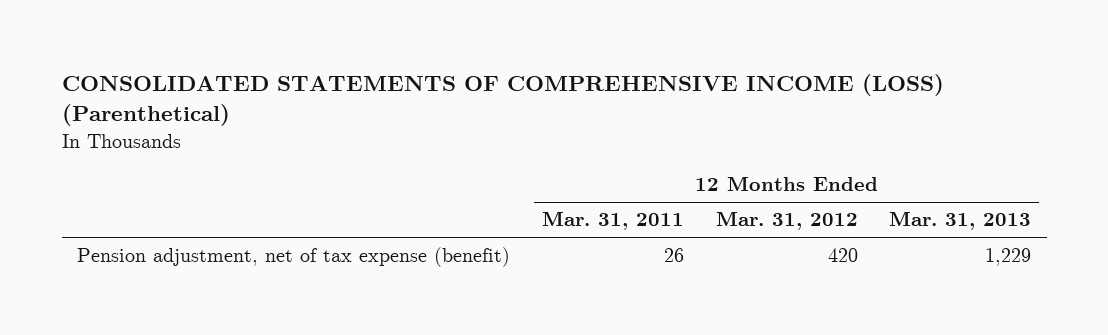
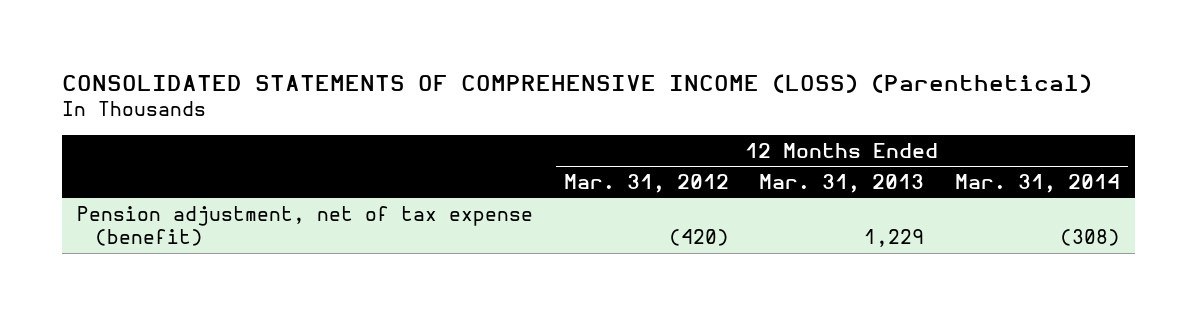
- | 12 Months Ended Mar. 31, 2011 | 12 Months Ended Mar. 31, 2012 | 12 Months Ended Mar. 31, 2013
+ | 12 Months Ended Mar. 31, 2012 | 12 Months Ended Mar. 31, 2013 | 12 Months Ended Mar. 31, 2014
- Pension adjustment, net of tax expense (benefit) | 26 | 420 | 1,229
+ Pension adjustment, net of tax expense (benefit) | (420) | 1,229 | (308)

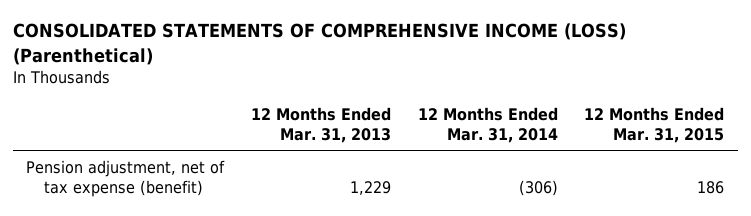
- | 12 Months Ended Mar. 31, 2012 | 12 Months Ended Mar. 31, 2013 | 12 Months Ended Mar. 31, 2014
+ | 12 Months Ended Mar. 31, 2013 | 12 Months Ended Mar. 31, 2014 | 12 Months Ended Mar. 31, 2015
- Pension adjustment, net of tax expense (benefit) | (420) | 1,229 | (308)
+ Pension adjustment, net of tax expense (benefit) | 1,229 | (306) | 186

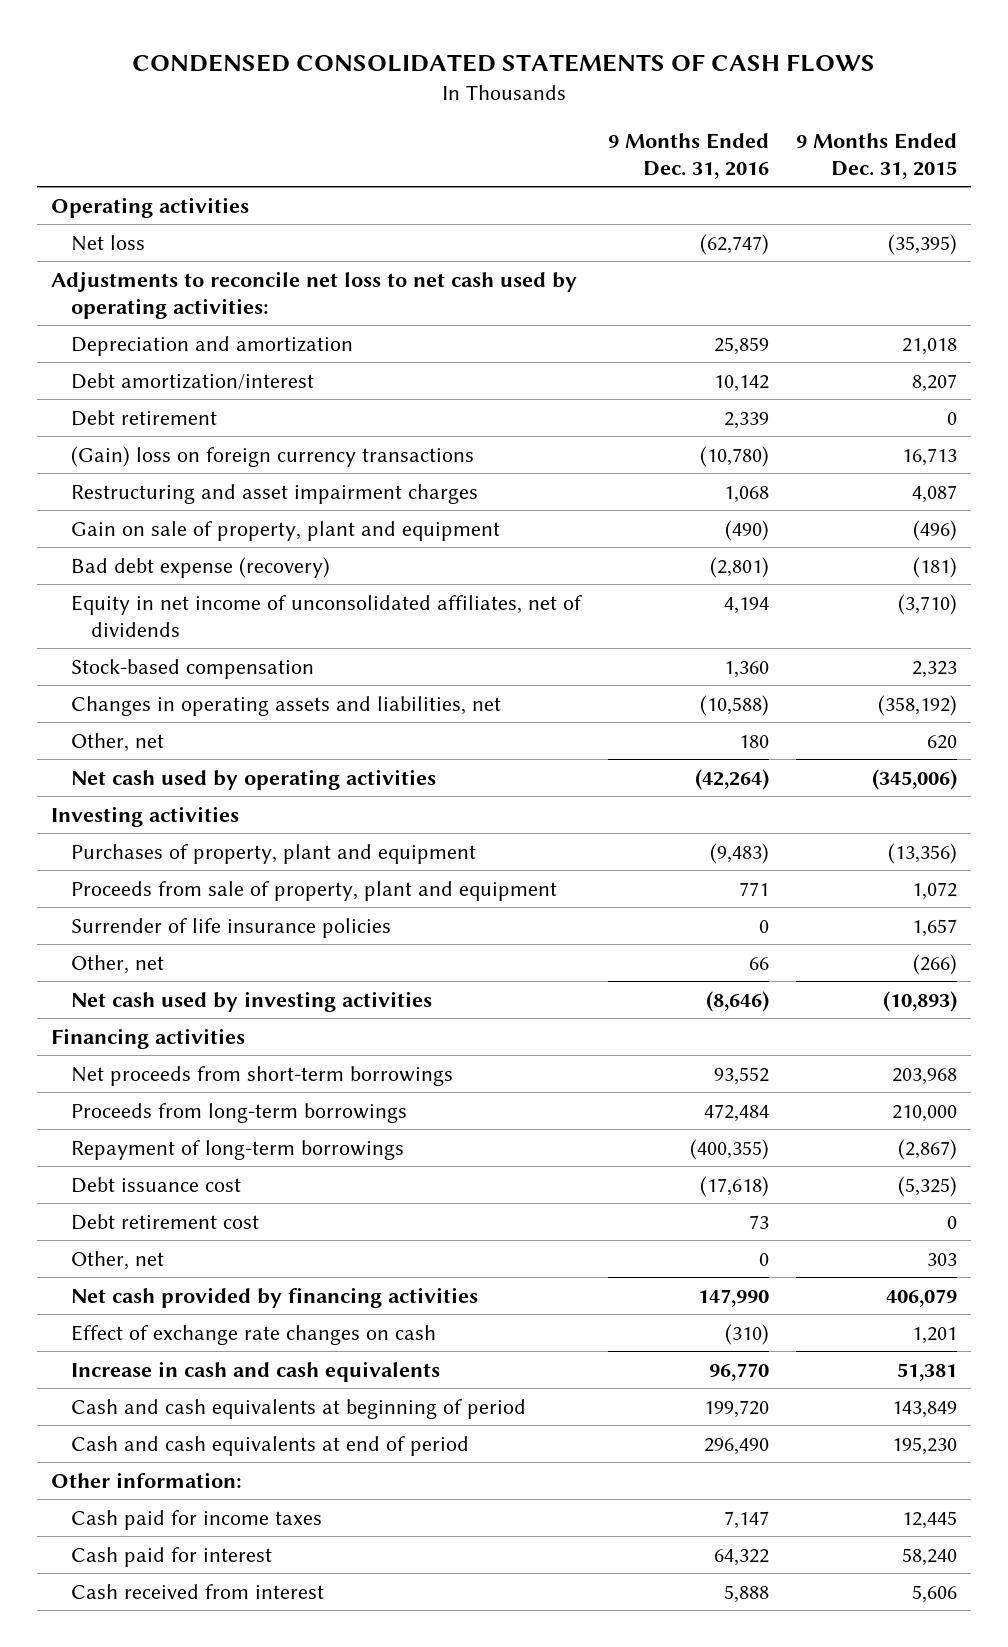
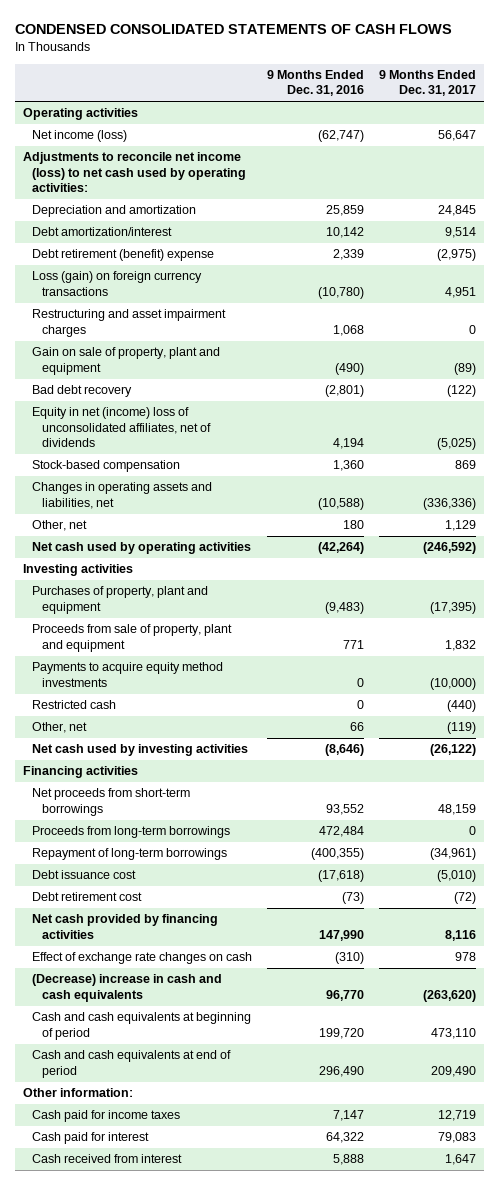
- | 9 Months Ended Dec. 31, 2016 | 9 Months Ended Dec. 31, 2015
+ | 9 Months Ended Dec. 31, 2016 | 9 Months Ended Dec. 31, 2017
- Net loss | (62,747) | (35,395)
- Adjustments to reconcile net loss to net cash used by operating activities:
+ Net income (loss) | (62,747) | 56,647
+ Adjustments to reconcile net income (loss) to net cash used by operating activities:
- Debt retirement | 2,339 | 0
- (Gain) loss on foreign currency transactions | (10,780) | 16,713
+ Debt retirement (benefit) expense | 2,339 | (2,975)
+ Loss (gain) on foreign currency transactions | (10,780) | 4,951
- Bad debt expense (recovery) | (2,801) | (181)
- Equity in net income of unconsolidated affiliates, net of dividends | 4,194 | (3,710)
+ Bad debt recovery | (2,801) | (122)
+ Equity in net (income) loss of unconsolidated affiliates, net of dividends | 4,194 | (5,025)
- Surrender of life insurance policies | 0 | 1,657
+ Payments to acquire equity method investments | 0 | (10,000)
+ Restricted cash | 0 | (440)
- Debt retirement cost | 73 | 0
- Other, net | 0 | 303
+ Debt retirement cost | (73) | (72)
- Increase in cash and cash equivalents | 96,770 | 51,381
+ (Decrease) increase in cash and cash equivalents | 96,770 | (263,620)

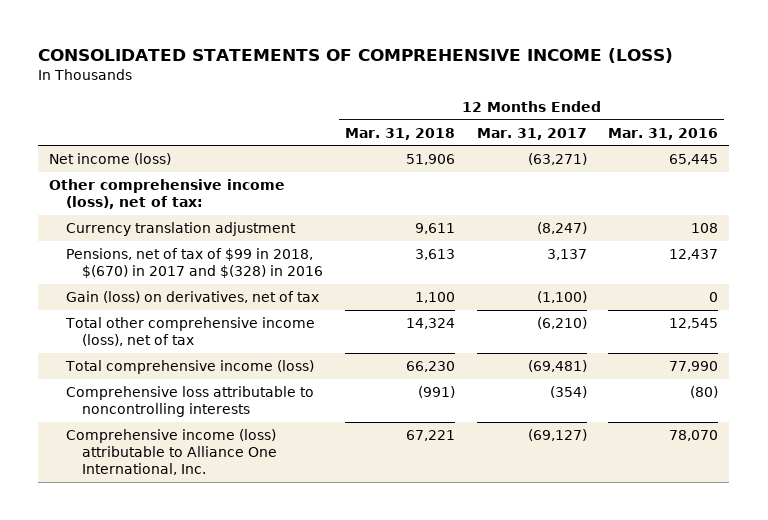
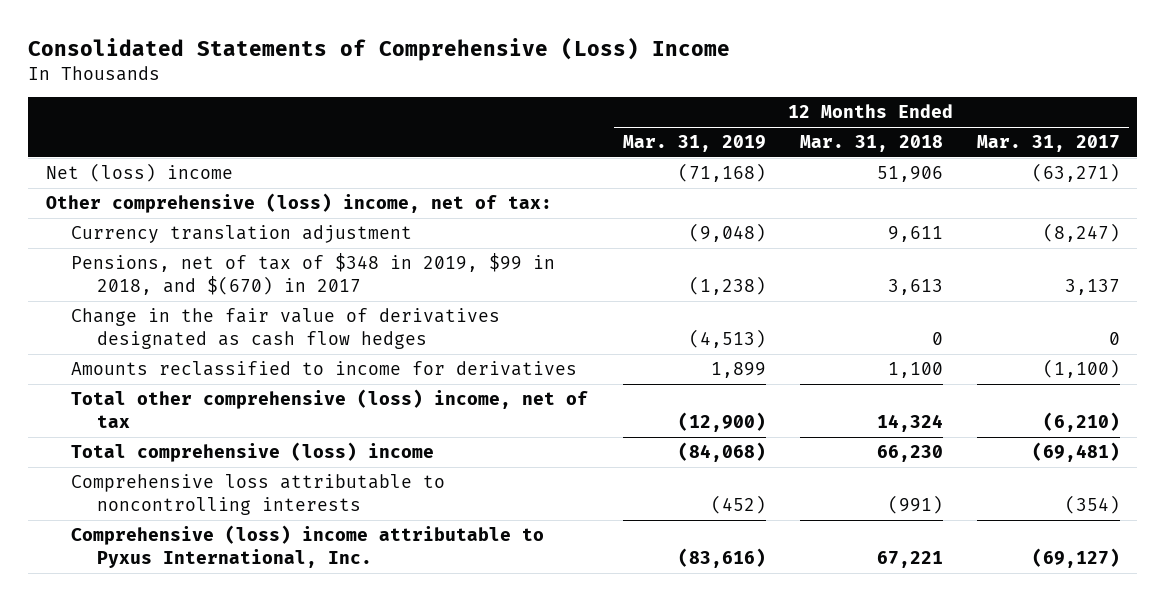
- CONSOLIDATED STATEMENTS OF COMPREHENSIVE INCOME (LOSS)
+ Consolidated Statements of Comprehensive (Loss) Income
- | 12 Months Ended Mar. 31, 2018 | 12 Months Ended Mar. 31, 2017 | 12 Months Ended Mar. 31, 2016
+ | 12 Months Ended Mar. 31, 2019 | 12 Months Ended Mar. 31, 2018 | 12 Months Ended Mar. 31, 2017
- Net income (loss) | 51,906 | (63,271) | 65,445
- Other comprehensive income (loss), net of tax:
+ Net (loss) income | (71,168) | 51,906 | (63,271)
+ Other comprehensive (loss) income, net of tax:
- Pensions, net of tax of $99 in 2018, $(670) in 2017 and $(328) in 2016 | 3,613 | 3,137 | 12,437
- Gain (loss) on derivatives, net of tax | 1,100 | (1,100) | 0
- Total other comprehensive income (loss), net of tax | 14,324 | (6,210) | 12,545
- Total comprehensive income (loss) | 66,230 | (69,481) | 77,990
+ Pensions, net of tax of $348 in 2019, $99 in 2018, and $(670) in 2017 | (1,238) | 3,613 | 3,137
+ Change in the fair value of derivatives designated as cash flow hedges | (4,513) | 0 | 0
+ Amounts reclassified to income for derivatives | 1,899 | 1,100 | (1,100)
+ Total other comprehensive (loss) income, net of tax | (12,900) | 14,324 | (6,210)
+ Total comprehensive (loss) income | (84,068) | 66,230 | (69,481)
- Comprehensive income (loss) attributable to Alliance One International, Inc. | 67,221 | (69,127) | 78,070
+ Comprehensive (loss) income attributable to Pyxus International, Inc. | (83,616) | 67,221 | (69,127)

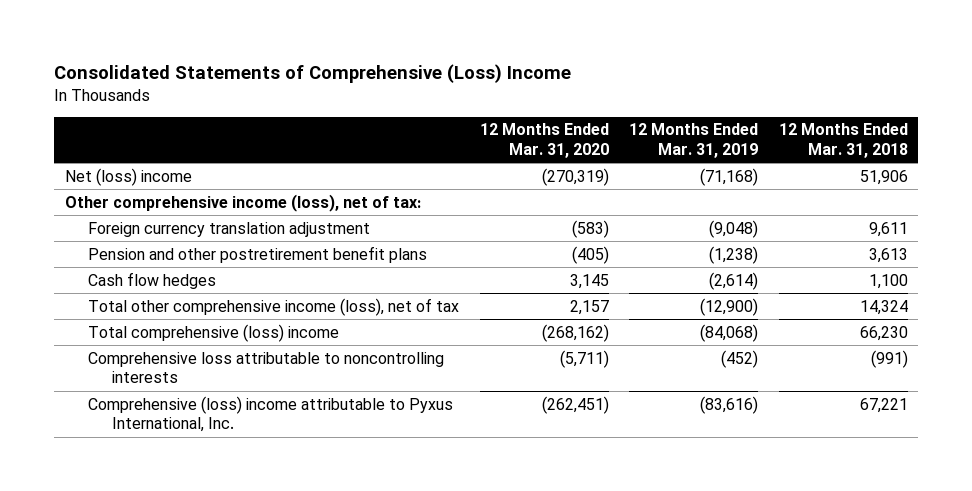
- | 12 Months Ended Mar. 31, 2019 | 12 Months Ended Mar. 31, 2018 | 12 Months Ended Mar. 31, 2017
+ | 12 Months Ended Mar. 31, 2020 | 12 Months Ended Mar. 31, 2019 | 12 Months Ended Mar. 31, 2018
- Other comprehensive (loss) income, net of tax:
- Currency translation adjustment | (9,048) | 9,611 | (8,247)
- Pensions, net of tax of $348 in 2019, $99 in 2018, and $(670) in 2017 | (1,238) | 3,613 | 3,137
- Change in the fair value of derivatives designated as cash flow hedges | (4,513) | 0 | 0
- Amounts reclassified to income for derivatives | 1,899 | 1,100 | (1,100)
- Total other comprehensive (loss) income, net of tax | (12,900) | 14,324 | (6,210)
+ Other comprehensive income (loss), net of tax:
+ Foreign currency translation adjustment | (583) | (9,048) | 9,611
+ Pension and other postretirement benefit plans | (405) | (1,238) | 3,613
+ Cash flow hedges | 3,145 | (2,614) | 1,100
+ Total other comprehensive income (loss), net of tax | 2,157 | (12,900) | 14,324

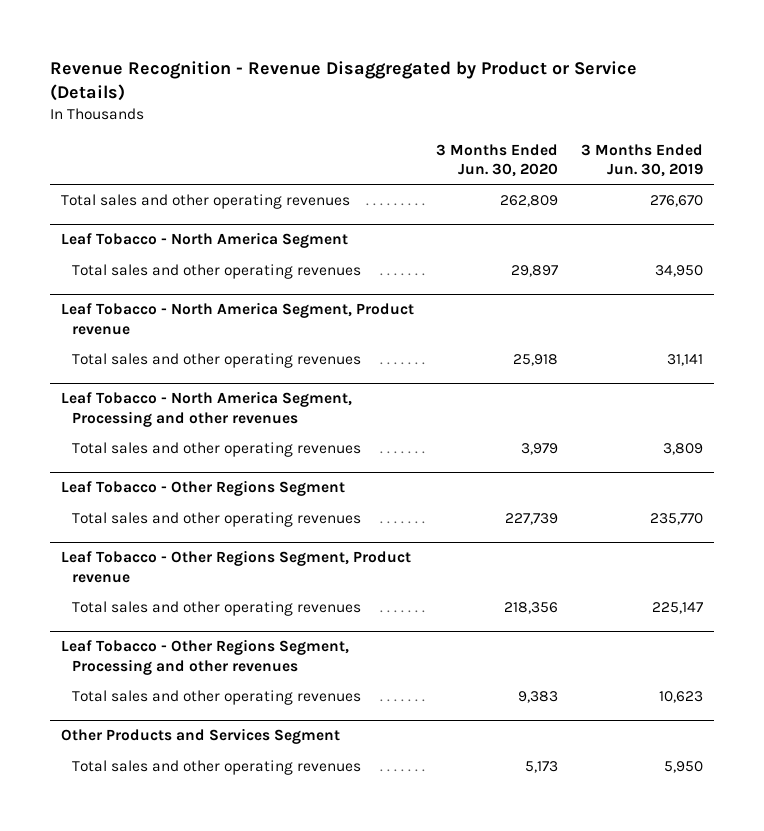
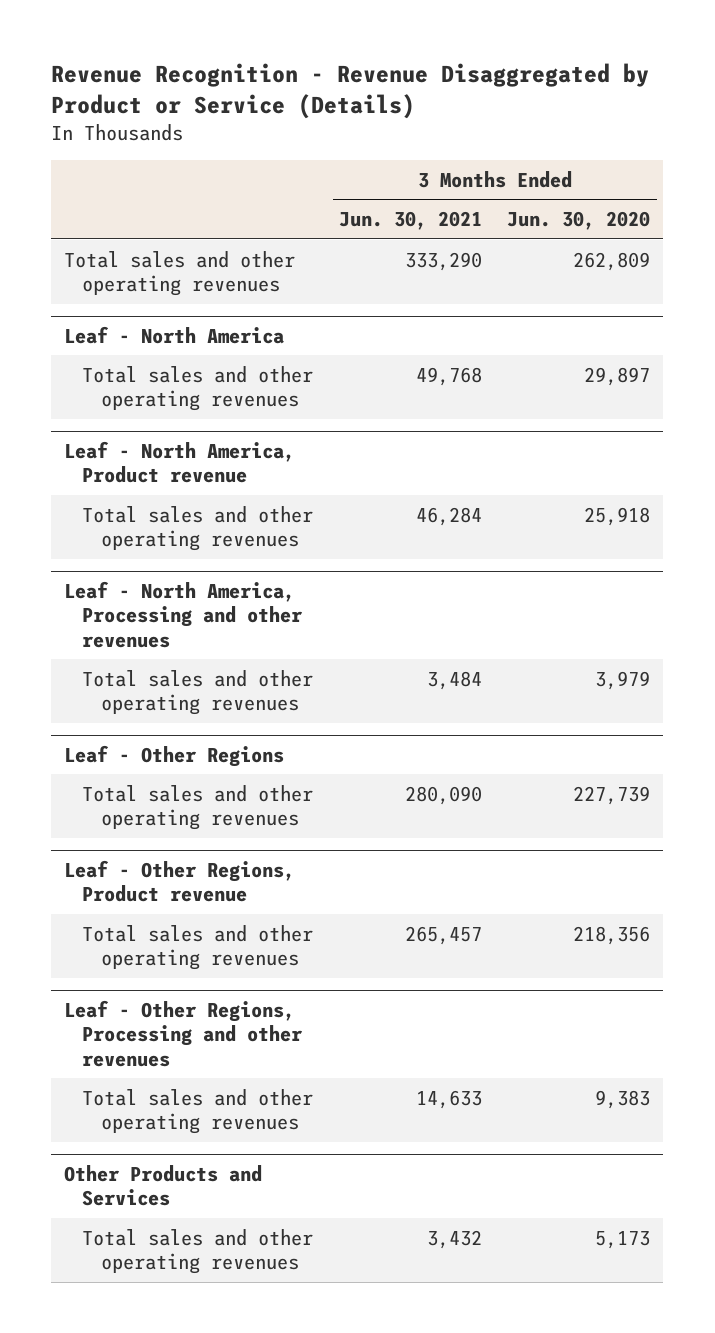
- | 3 Months Ended Jun. 30, 2020 | 3 Months Ended Jun. 30, 2019
+ | 3 Months Ended Jun. 30, 2021 | 3 Months Ended Jun. 30, 2020
- Leaf Tobacco - North America Segment
+ Leaf - North America
- Leaf Tobacco - North America Segment, Product revenue
+ Leaf - North America, Product revenue
- Leaf Tobacco - North America Segment, Processing and other revenues
+ Leaf - North America, Processing and other revenues
- Leaf Tobacco - Other Regions Segment
+ Leaf - Other Regions
- Leaf Tobacco - Other Regions Segment, Product revenue
+ Leaf - Other Regions, Product revenue
- Leaf Tobacco - Other Regions Segment, Processing and other revenues
+ Leaf - Other Regions, Processing and other revenues
- Other Products and Services Segment
+ Other Products and Services

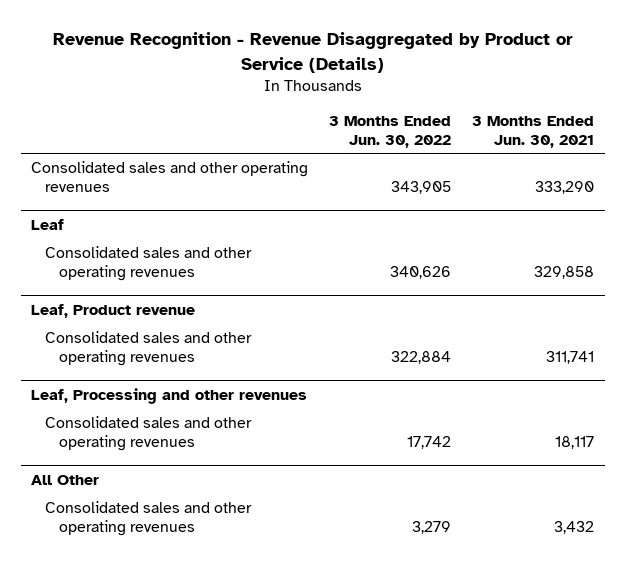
- | 3 Months Ended Jun. 30, 2021 | 3 Months Ended Jun. 30, 2020
+ | 3 Months Ended Jun. 30, 2022 | 3 Months Ended Jun. 30, 2021
- Total sales and other operating revenues | 333,290 | 262,809
- Leaf - North America
- Total sales and other operating revenues | 49,768 | 29,897
- Leaf - North America, Product revenue
- Total sales and other operating revenues | 46,284 | 25,918
- Leaf - North America, Processing and other revenues
- Total sales and other operating revenues | 3,484 | 3,979
- Leaf - Other Regions
- Total sales and other operating revenues | 280,090 | 227,739
- Leaf - Other Regions, Product revenue
- Total sales and other operating revenues | 265,457 | 218,356
- Leaf - Other Regions, Processing and other revenues
- Total sales and other operating revenues | 14,633 | 9,383
- Other Products and Services
- Total sales and other operating revenues | 3,432 | 5,173
+ Consolidated sales and other operating revenues | 343,905 | 333,290
+ Leaf
+ Consolidated sales and other operating revenues | 340,626 | 329,858
+ Leaf, Product revenue
+ Consolidated sales and other operating revenues | 322,884 | 311,741
+ Leaf, Processing and other revenues
+ Consolidated sales and other operating revenues | 17,742 | 18,117
+ All Other
+ Consolidated sales and other operating revenues | 3,279 | 3,432

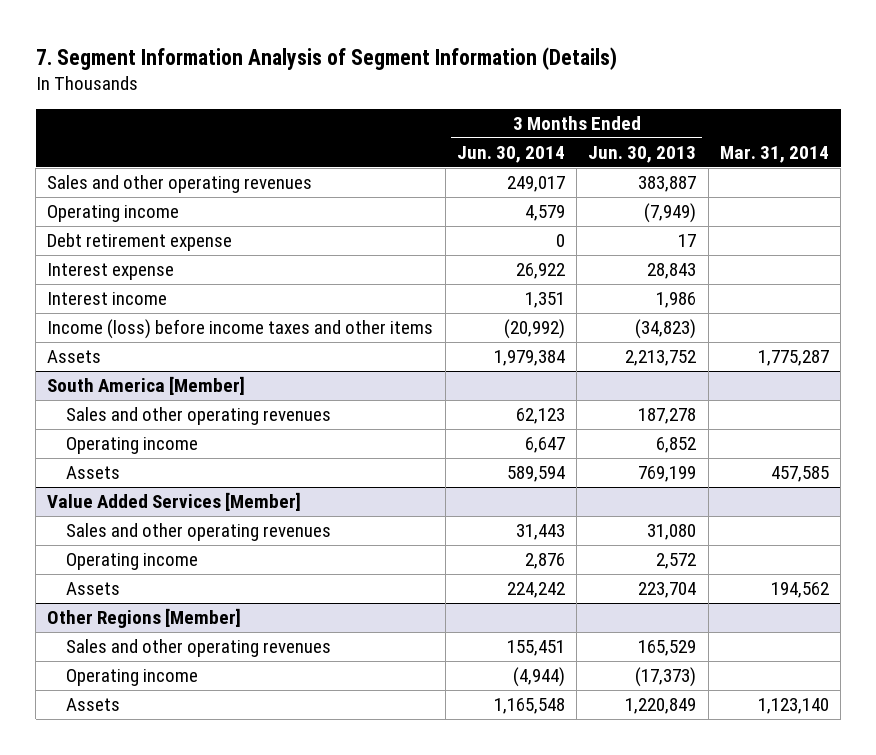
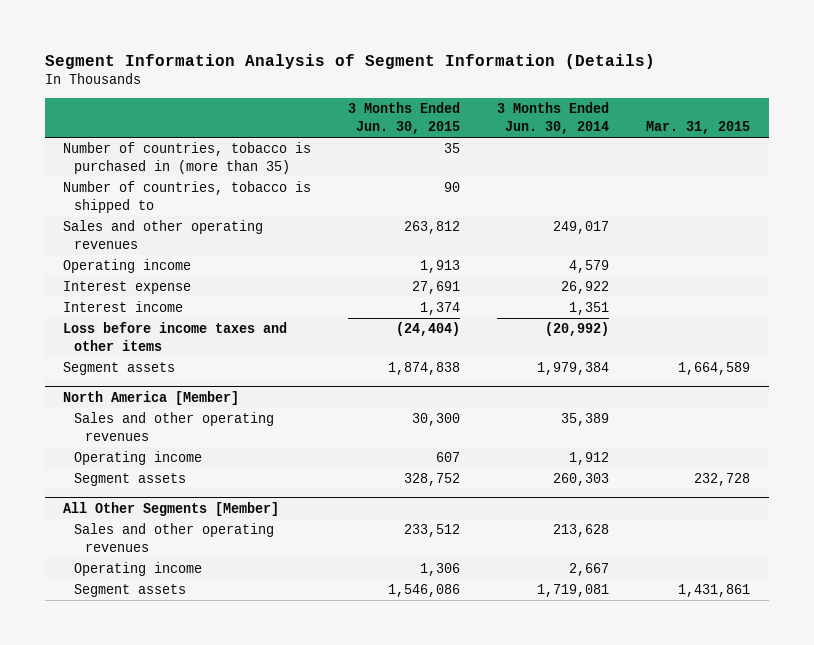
- 7. Segment Information Analysis of Segment Information (Details)
+ Segment Information Analysis of Segment Information (Details)
- | 3 Months Ended Jun. 30, 2014 | 3 Months Ended Jun. 30, 2013 | Mar. 31, 2014
+ | 3 Months Ended Jun. 30, 2015 | 3 Months Ended Jun. 30, 2014 | Mar. 31, 2015
+ Number of countries, tobacco is purchased in (more than 35) | 35 | |
+ Number of countries, tobacco is shipped to | 90 | |
- Debt retirement expense | 0 | 17 |
- Income (loss) before income taxes and other items | (20,992) | (34,823) |
- Assets | 1,979,384 | 2,213,752 | 1,775,287
- South America [Member]
- Sales and other operating revenues | 62,123 | 187,278 |
- Operating income | 6,647 | 6,852 |
- Assets | 589,594 | 769,199 | 457,585
- Value Added Services [Member]
- Sales and other operating revenues | 31,443 | 31,080 |
- Operating income | 2,876 | 2,572 |
- Assets | 224,242 | 223,704 | 194,562
- Other Regions [Member]
- Sales and other operating revenues | 155,451 | 165,529 |
- Operating income | (4,944) | (17,373) |
- Assets | 1,165,548 | 1,220,849 | 1,123,140
+ Loss before income taxes and other items | (24,404) | (20,992) |
+ Segment assets | 1,874,838 | 1,979,384 | 1,664,589
+ North America [Member]
+ Sales and other operating revenues | 30,300 | 35,389 |
+ Operating income | 607 | 1,912 |
+ Segment assets | 328,752 | 260,303 | 232,728
+ All Other Segments [Member]
+ Sales and other operating revenues | 233,512 | 213,628 |
+ Operating income | 1,306 | 2,667 |
+ Segment assets | 1,546,086 | 1,719,081 | 1,431,861

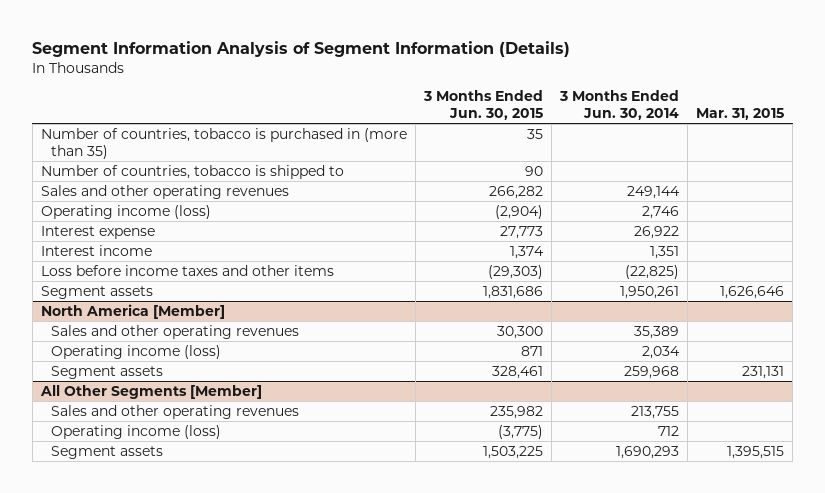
- Sales and other operating revenues | 263,812 | 249,017 |
- Operating income | 1,913 | 4,579 |
- Interest expense | 27,691 | 26,922 |
+ Sales and other operating revenues | 266,282 | 249,144 |
+ Operating income (loss) | (2,904) | 2,746 |
+ Interest expense | 27,773 | 26,922 |
- Loss before income taxes and other items | (24,404) | (20,992) |
- Segment assets | 1,874,838 | 1,979,384 | 1,664,589
+ Loss before income taxes and other items | (29,303) | (22,825) |
+ Segment assets | 1,831,686 | 1,950,261 | 1,626,646
@ North America [Member]
- Operating income | 607 | 1,912 |
- Segment assets | 328,752 | 260,303 | 232,728
+ Operating income (loss) | 871 | 2,034 |
+ Segment assets | 328,461 | 259,968 | 231,131
@ All Other Segments [Member]
- Sales and other operating revenues | 233,512 | 213,628 |
- Operating income | 1,306 | 2,667 |
- Segment assets | 1,546,086 | 1,719,081 | 1,431,861
+ Sales and other operating revenues | 235,982 | 213,755 |
+ Operating income (loss) | (3,775) | 712 |
+ Segment assets | 1,503,225 | 1,690,293 | 1,395,515

